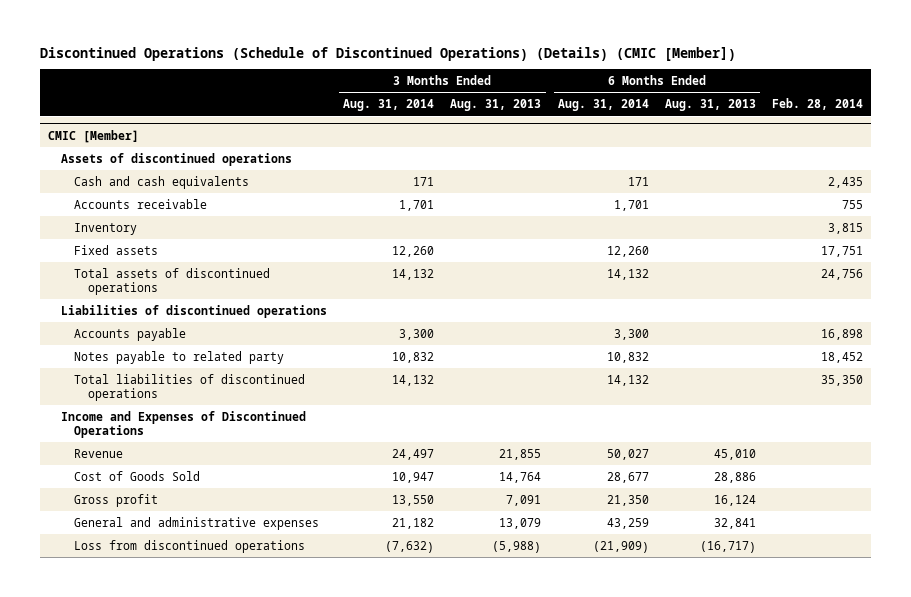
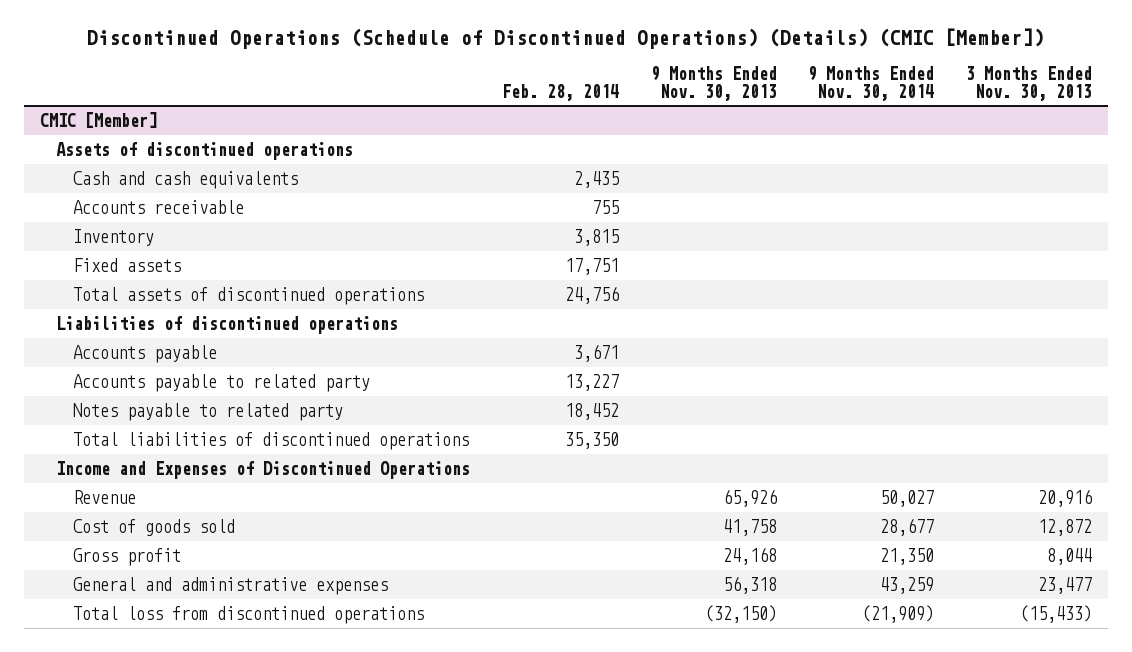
- | 3 Months Ended Aug. 31, 2014 | 3 Months Ended Aug. 31, 2013 | 6 Months Ended Aug. 31, 2014 | 6 Months Ended Aug. 31, 2013 | Feb. 28, 2014
+ | Feb. 28, 2014 | 9 Months Ended Nov. 30, 2013 | 9 Months Ended Nov. 30, 2014 | 3 Months Ended Nov. 30, 2013
@ CMIC [Member]
- Accounts payable | 3,300 | | 3,300 | | 16,898
+ Accounts payable | 3,671 | | |
+ Accounts payable to related party | 13,227 | | |
- Cost of Goods Sold | 10,947 | 14,764 | 28,677 | 28,886 |
+ Cost of goods sold | | 41,758 | 28,677 | 12,872
- Loss from discontinued operations | (7,632) | (5,988) | (21,909) | (16,717) |
+ Total loss from discontinued operations | | (32,150) | (21,909) | (15,433)

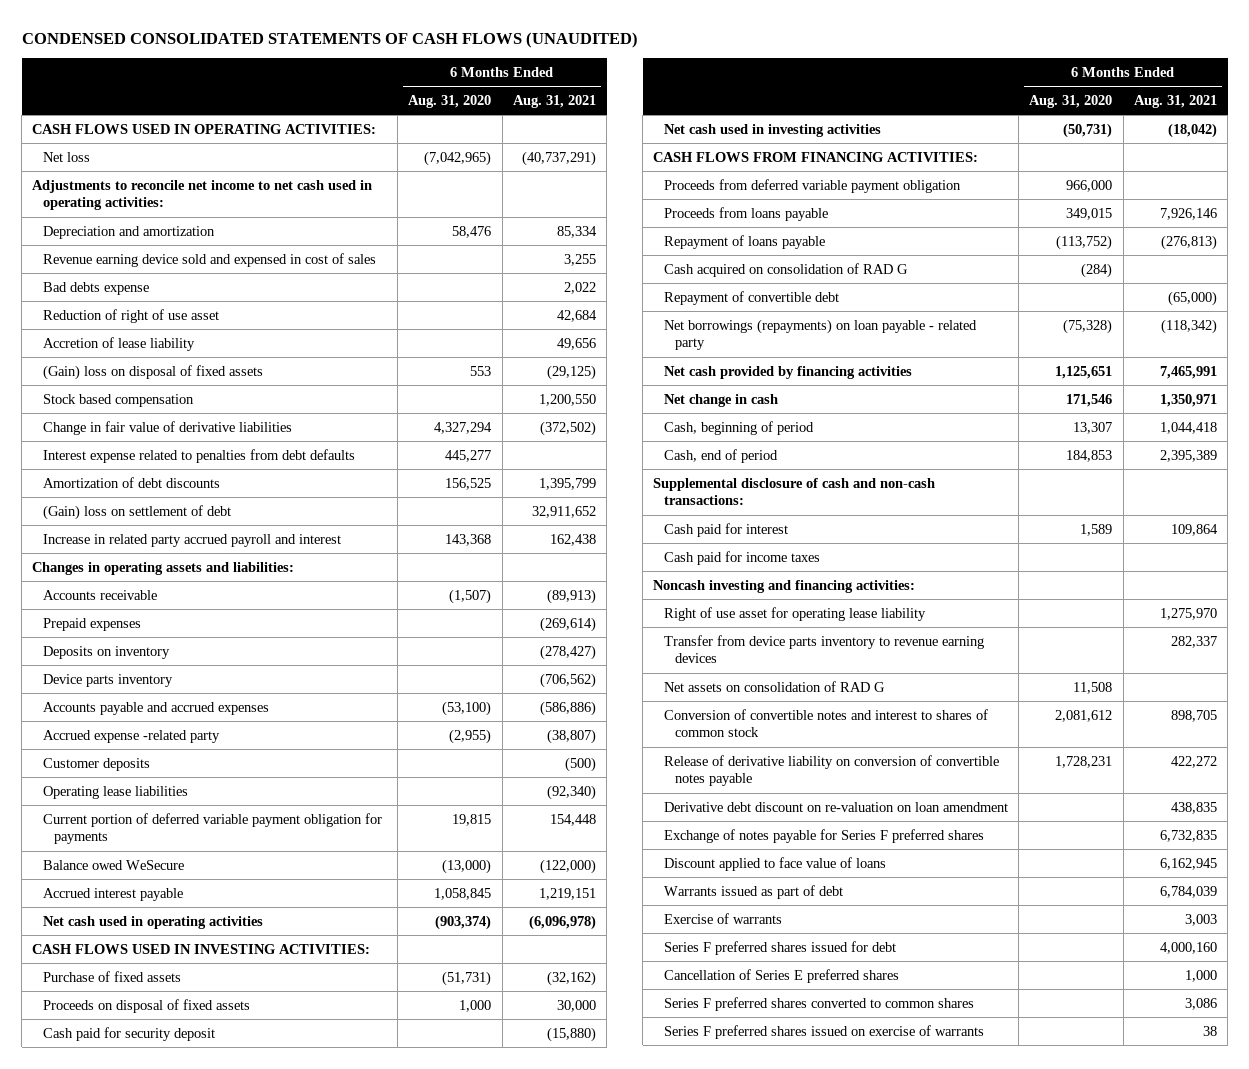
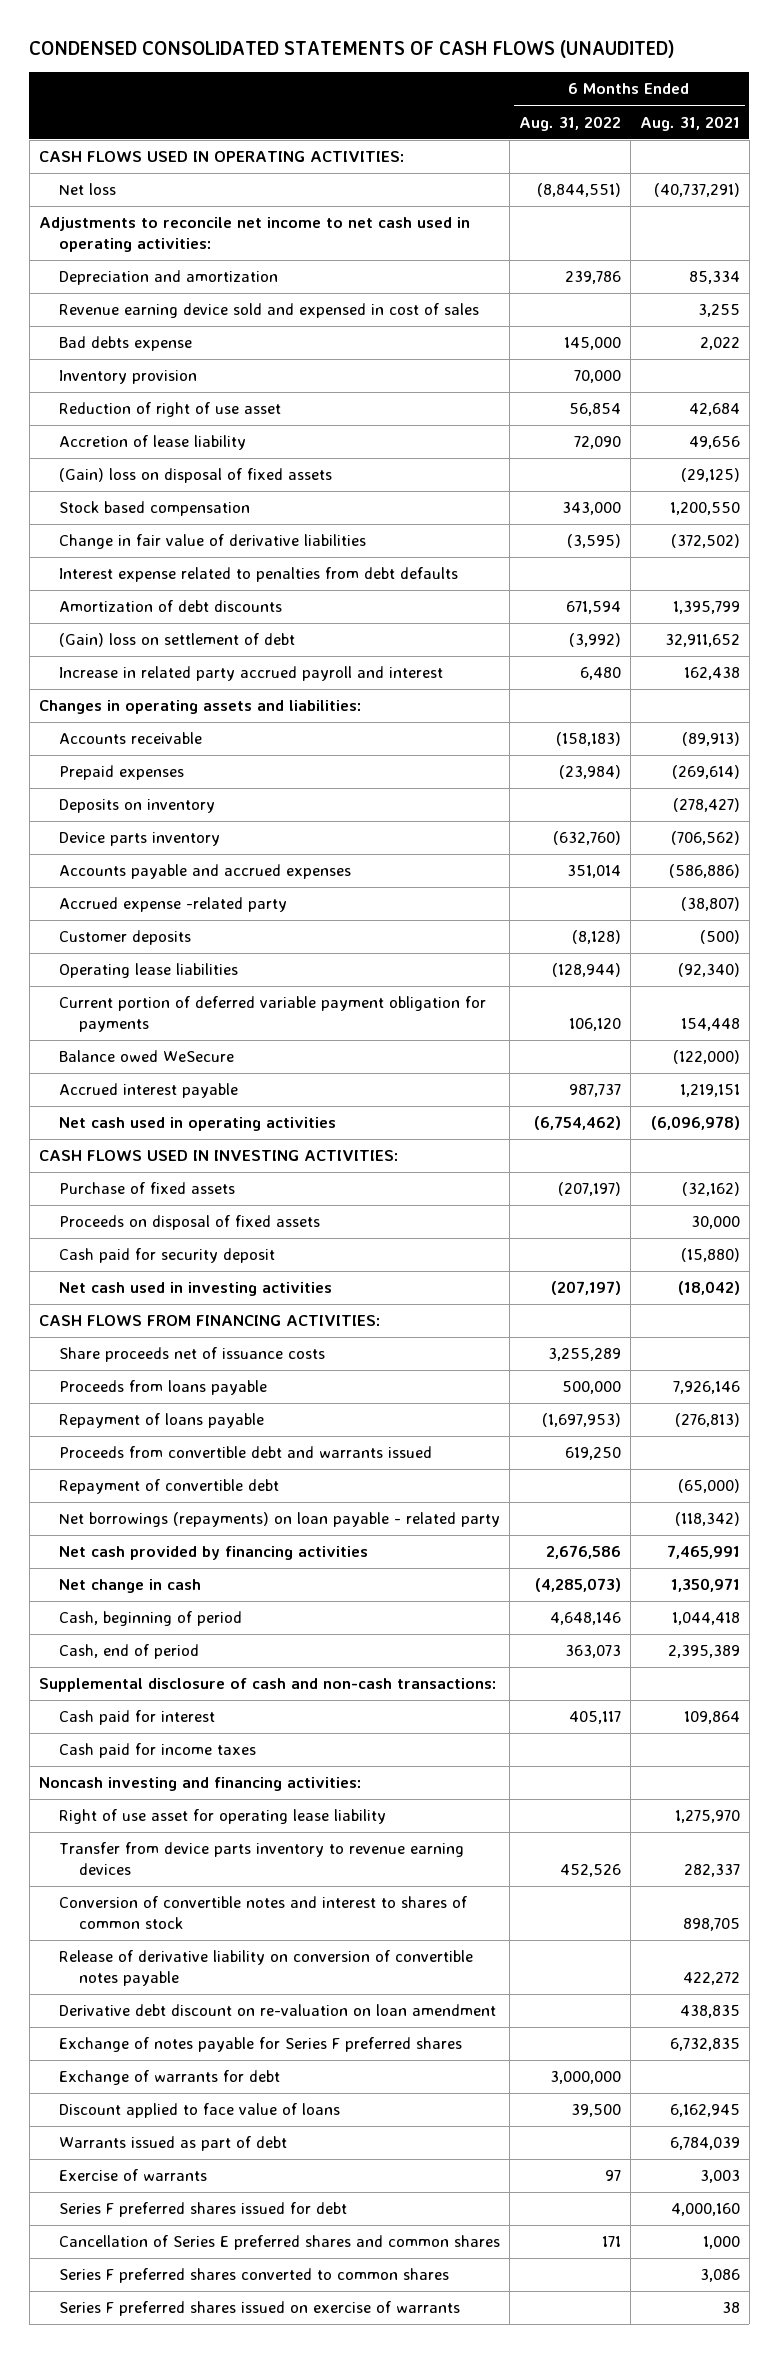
- | 6 Months Ended Aug. 31, 2020 | 6 Months Ended Aug. 31, 2021
+ | 6 Months Ended Aug. 31, 2022 | 6 Months Ended Aug. 31, 2021
+ Inventory provision | 70,000 |
- Proceeds from deferred variable payment obligation | 966,000 |
+ Share proceeds net of issuance costs | 3,255,289 |
- Cash acquired on consolidation of RAD G | (284) |
+ Proceeds from convertible debt and warrants issued | 619,250 |
- Net assets on consolidation of RAD G | 11,508 |
+ Exchange of warrants for debt | 3,000,000 |
- Cancellation of Series E preferred shares | | 1,000
+ Cancellation of Series E preferred shares and common shares | 171 | 1,000

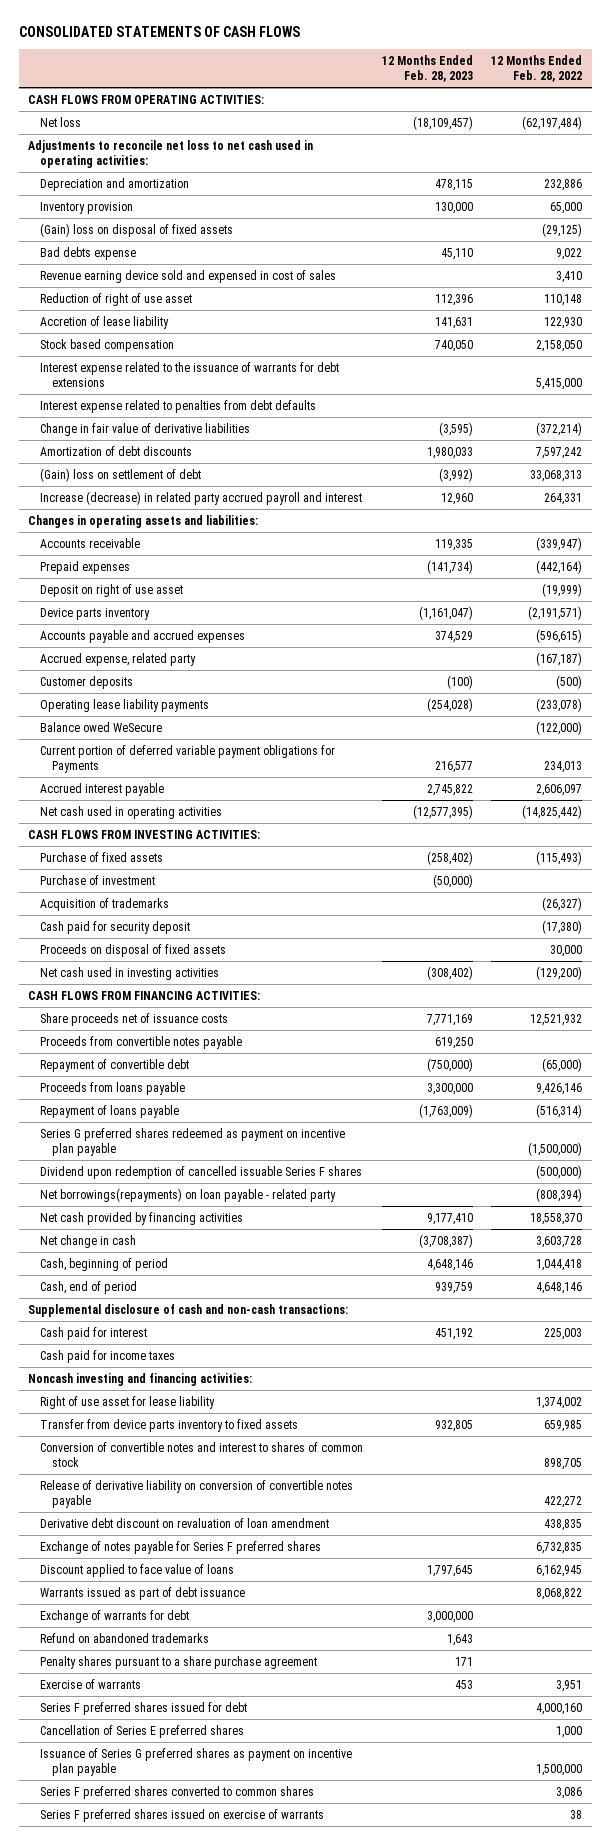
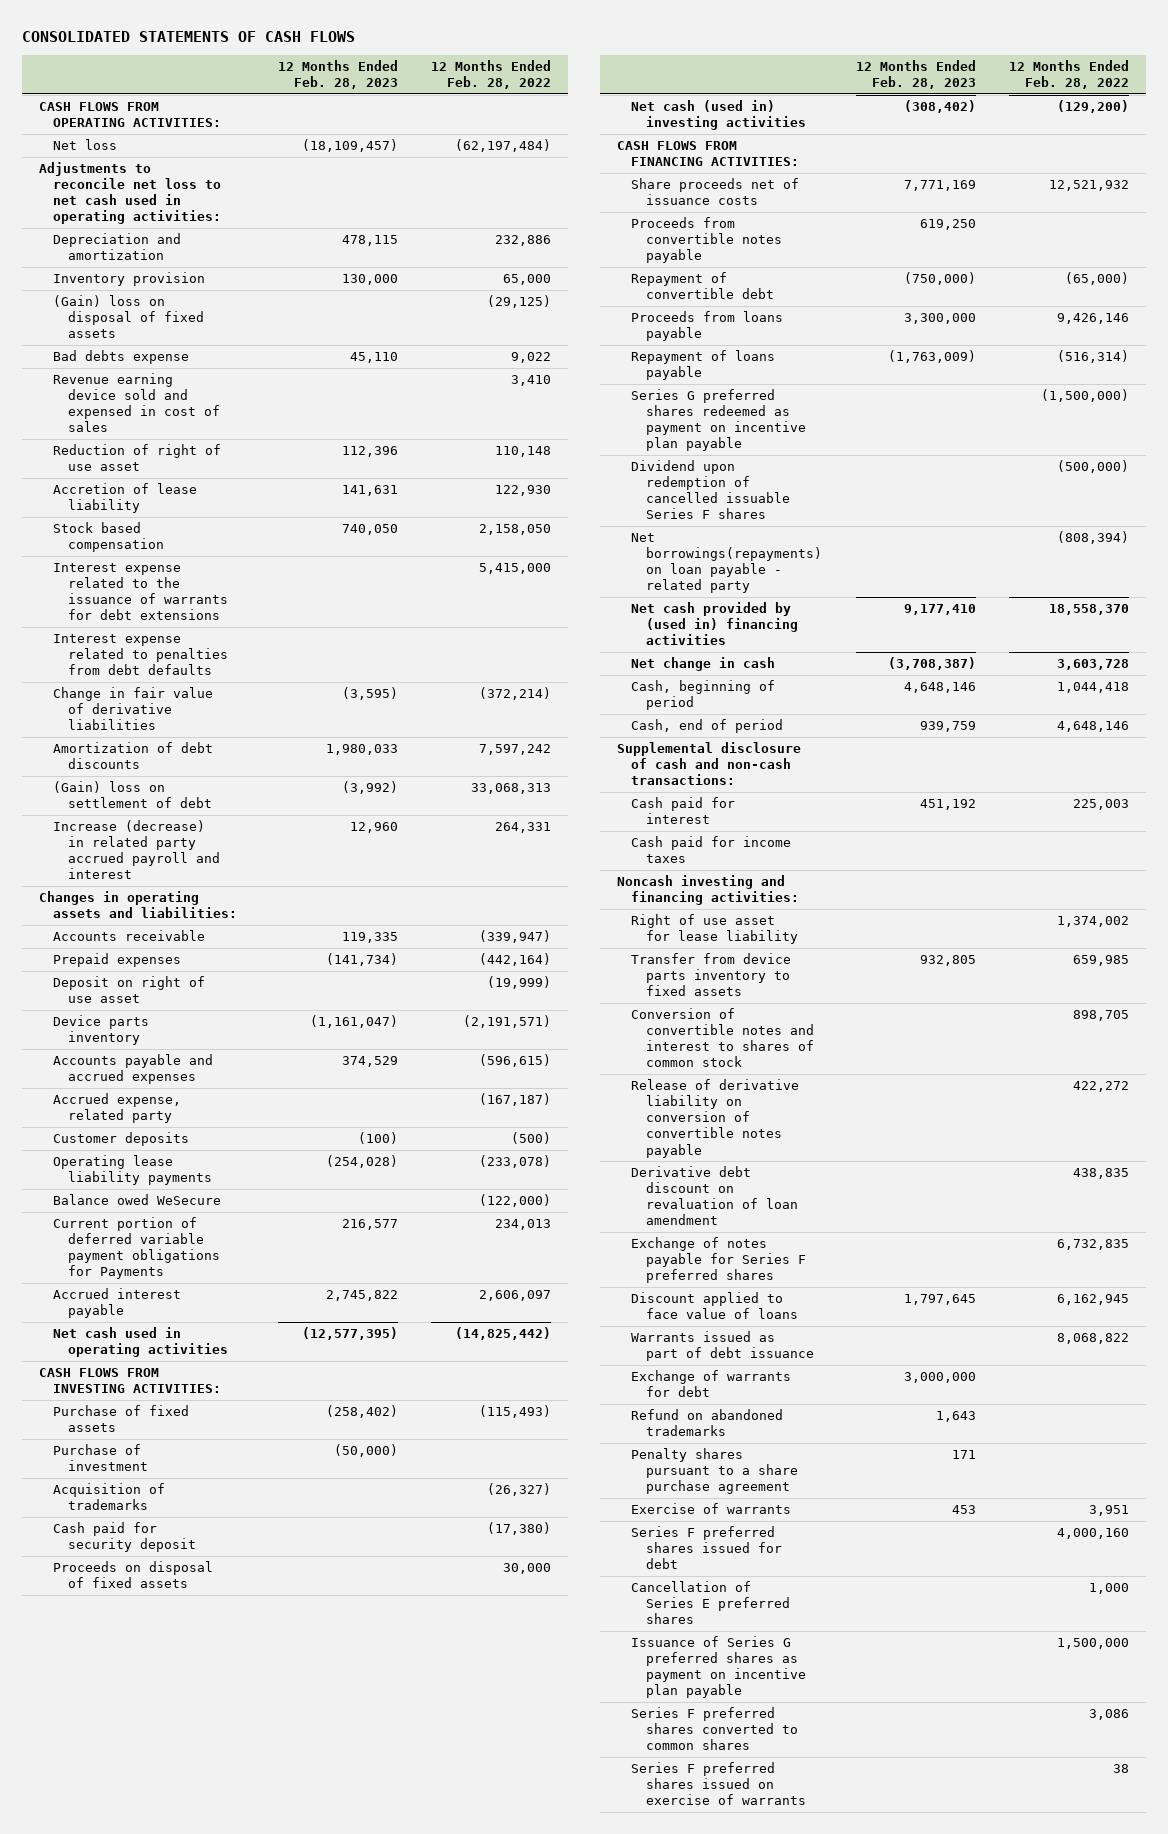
- Net cash used in investing activities | (308,402) | (129,200)
+ Net cash (used in) investing activities | (308,402) | (129,200)
- Net cash provided by financing activities | 9,177,410 | 18,558,370
+ Net cash provided by (used in) financing activities | 9,177,410 | 18,558,370

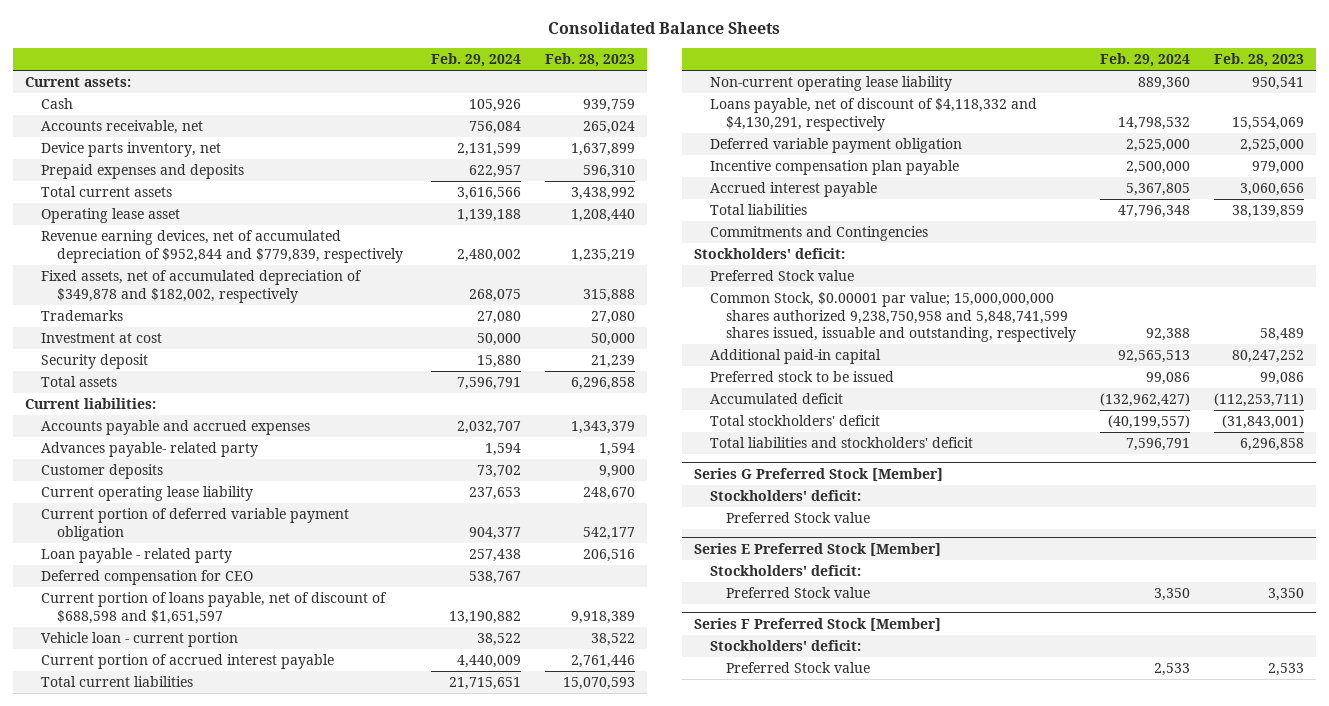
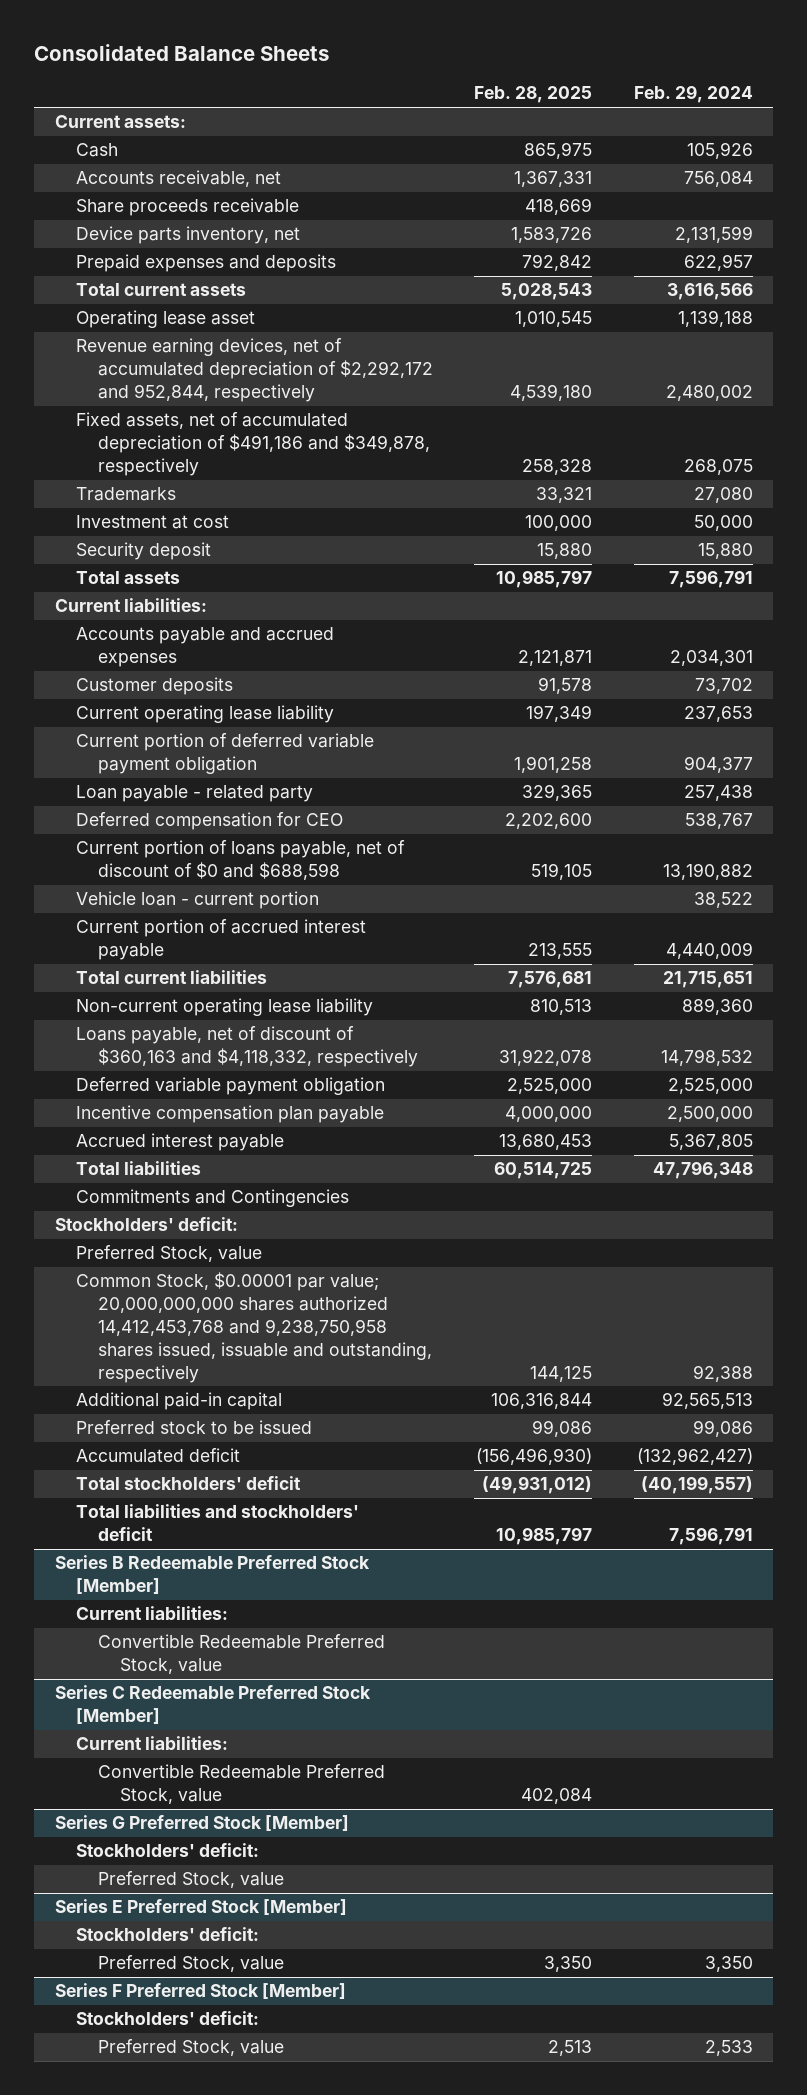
- | Feb. 29, 2024 | Feb. 28, 2023
+ | Feb. 28, 2025 | Feb. 29, 2024
+ Share proceeds receivable | 418,669 |
- Revenue earning devices, net of accumulated depreciation of $952,844 and $779,839, respectively | 2,480,002 | 1,235,219
- Fixed assets, net of accumulated depreciation of $349,878 and $182,002, respectively | 268,075 | 315,888
+ Revenue earning devices, net of accumulated depreciation of $2,292,172 and 952,844, respectively | 4,539,180 | 2,480,002
+ Fixed assets, net of accumulated depreciation of $491,186 and $349,878, respectively | 258,328 | 268,075
- Accounts payable and accrued expenses | 2,032,707 | 1,343,379
- Advances payable- related party | 1,594 | 1,594
+ Accounts payable and accrued expenses | 2,121,871 | 2,034,301
- Current portion of loans payable, net of discount of $688,598 and $1,651,597 | 13,190,882 | 9,918,389
+ Current portion of loans payable, net of discount of $0 and $688,598 | 519,105 | 13,190,882
- Loans payable, net of discount of $4,118,332 and $4,130,291, respectively | 14,798,532 | 15,554,069
+ Loans payable, net of discount of $360,163 and $4,118,332, respectively | 31,922,078 | 14,798,532
- Preferred Stock value
- Common Stock, $0.00001 par value; 15,000,000,000 shares authorized 9,238,750,958 and 5,848,741,599 shares issued, issuable and outstanding, respectively | 92,388 | 58,489
+ Preferred Stock, value
+ Common Stock, $0.00001 par value; 20,000,000,000 shares authorized 14,412,453,768 and 9,238,750,958 shares issued, issuable and outstanding, respectively | 144,125 | 92,388
+ Series B Redeemable Preferred Stock [Member]
+ Current liabilities:
+ Convertible Redeemable Preferred Stock, value
+ Series C Redeemable Preferred Stock [Member]
+ Current liabilities:
+ Convertible Redeemable Preferred Stock, value | 402,084 |
@ Series G Preferred Stock [Member]
- Preferred Stock value
+ Preferred Stock, value
@ Series E Preferred Stock [Member]
- Preferred Stock value | 3,350 | 3,350
+ Preferred Stock, value | 3,350 | 3,350
@ Series F Preferred Stock [Member]
- Preferred Stock value | 2,533 | 2,533
+ Preferred Stock, value | 2,513 | 2,533

